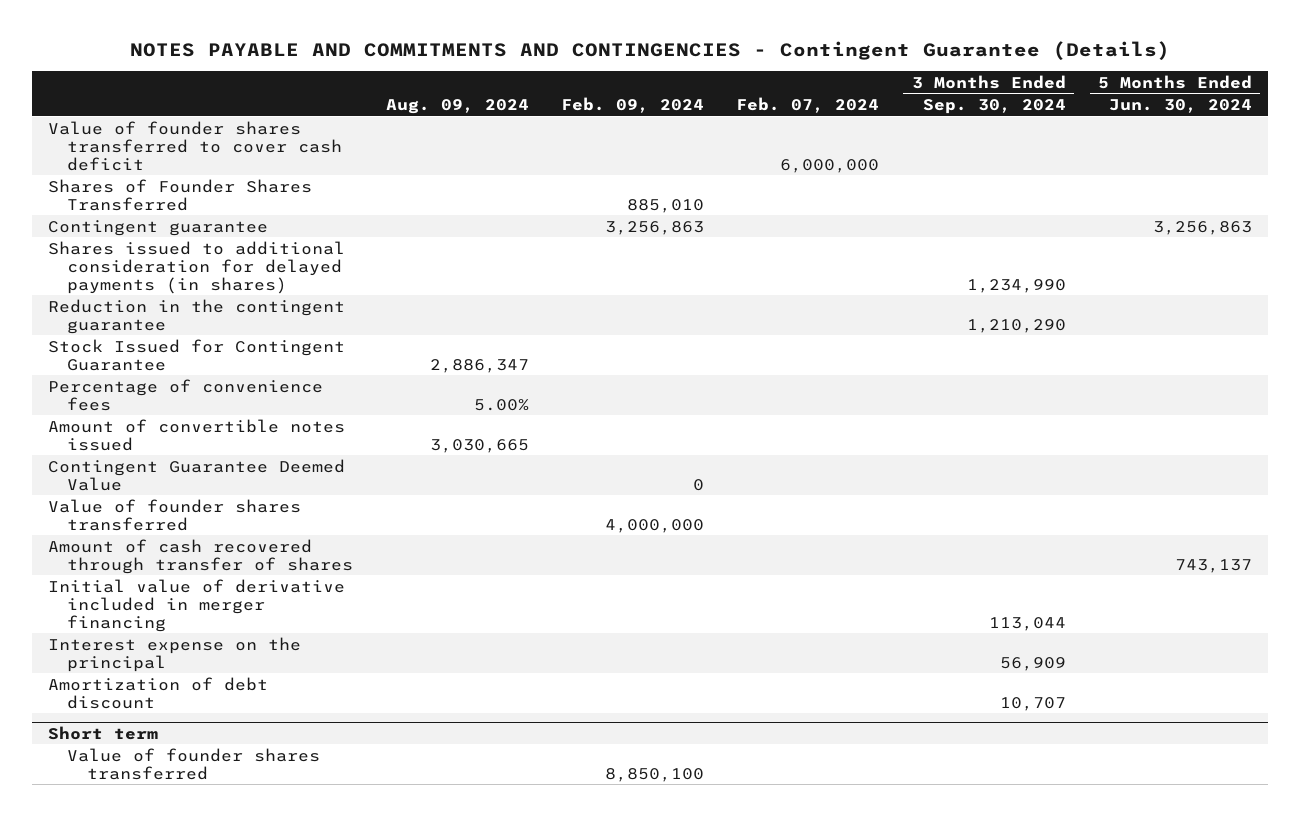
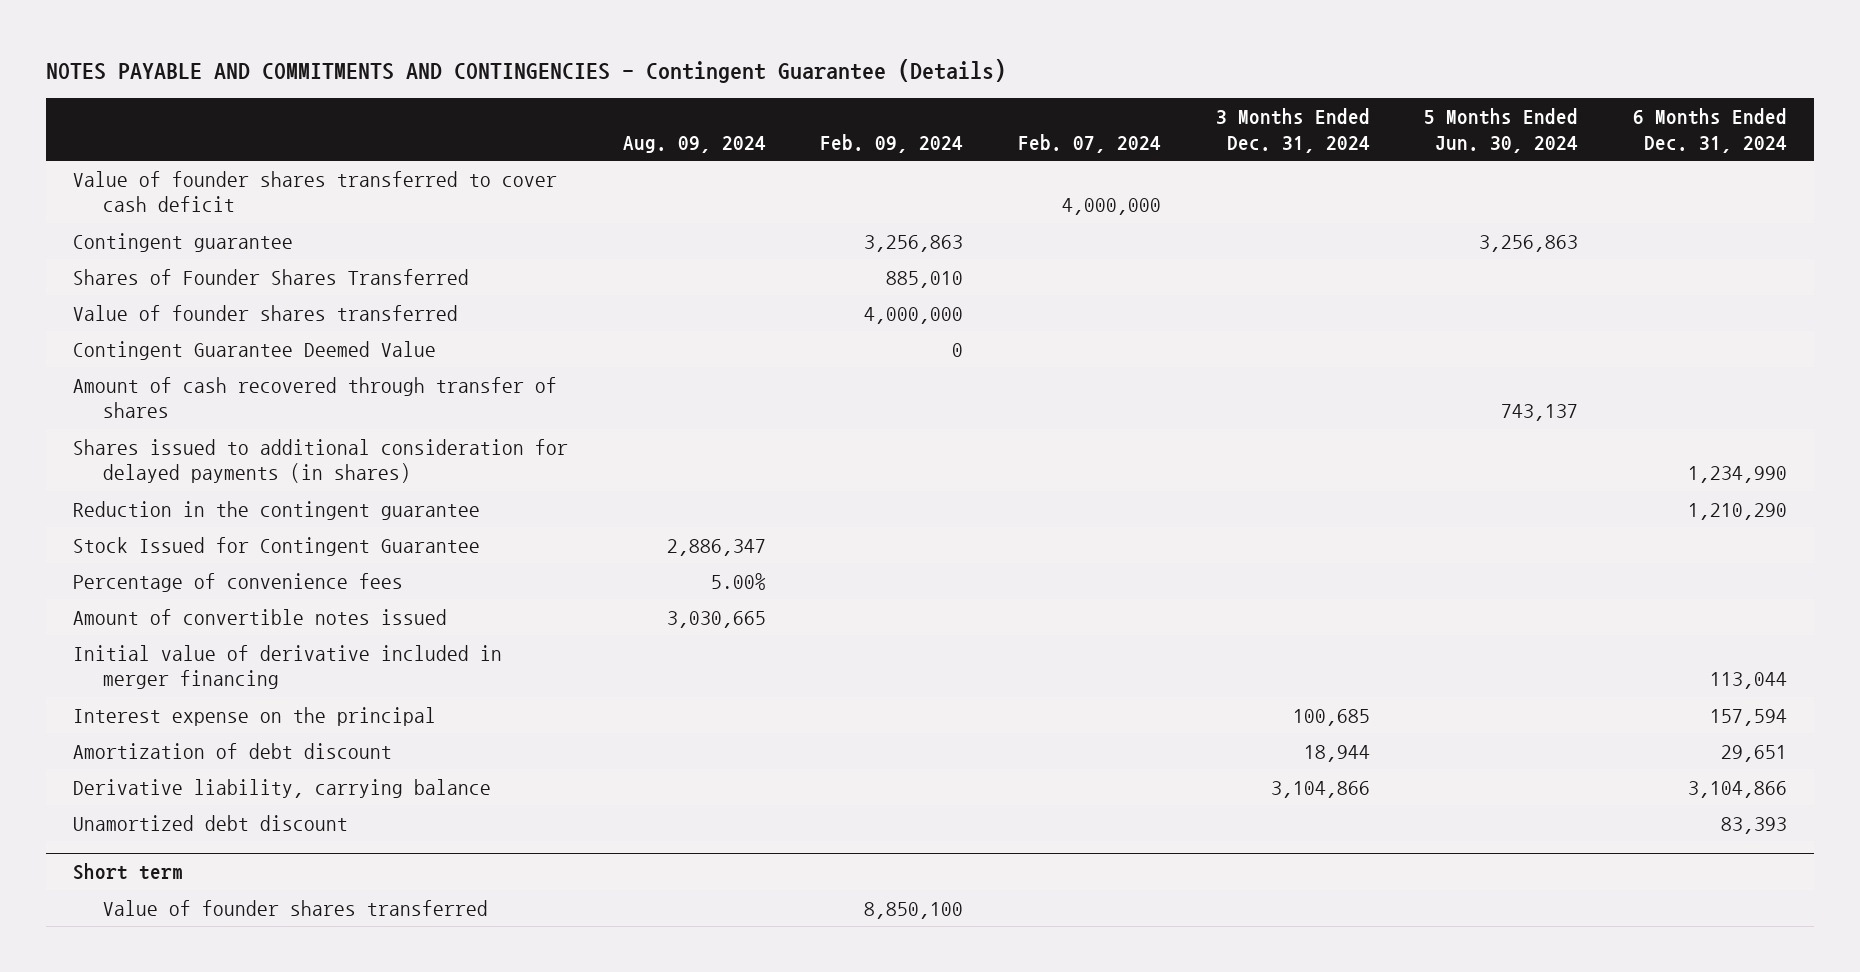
- | Aug. 09, 2024 | Feb. 09, 2024 | Feb. 07, 2024 | 3 Months Ended Sep. 30, 2024 | 5 Months Ended Jun. 30, 2024
+ | Aug. 09, 2024 | Feb. 09, 2024 | Feb. 07, 2024 | 3 Months Ended Dec. 31, 2024 | 5 Months Ended Jun. 30, 2024 | 6 Months Ended Dec. 31, 2024
- Value of founder shares transferred to cover cash deficit | | | 6,000,000 | |
+ Value of founder shares transferred to cover cash deficit | | | 4,000,000 | | |
moved down: Shares of Founder Shares Transferred | | 885,010 | | | |
moved up: Value of founder shares transferred | | 4,000,000 | | | |
moved up: Contingent Guarantee Deemed Value | | 0 | | | |
moved up: Amount of cash recovered through transfer of shares | | | | | 743,137 |
+ Derivative liability, carrying balance | | | | 3,104,866 | | 3,104,866
+ Unamortized debt discount | | | | | | 83,393

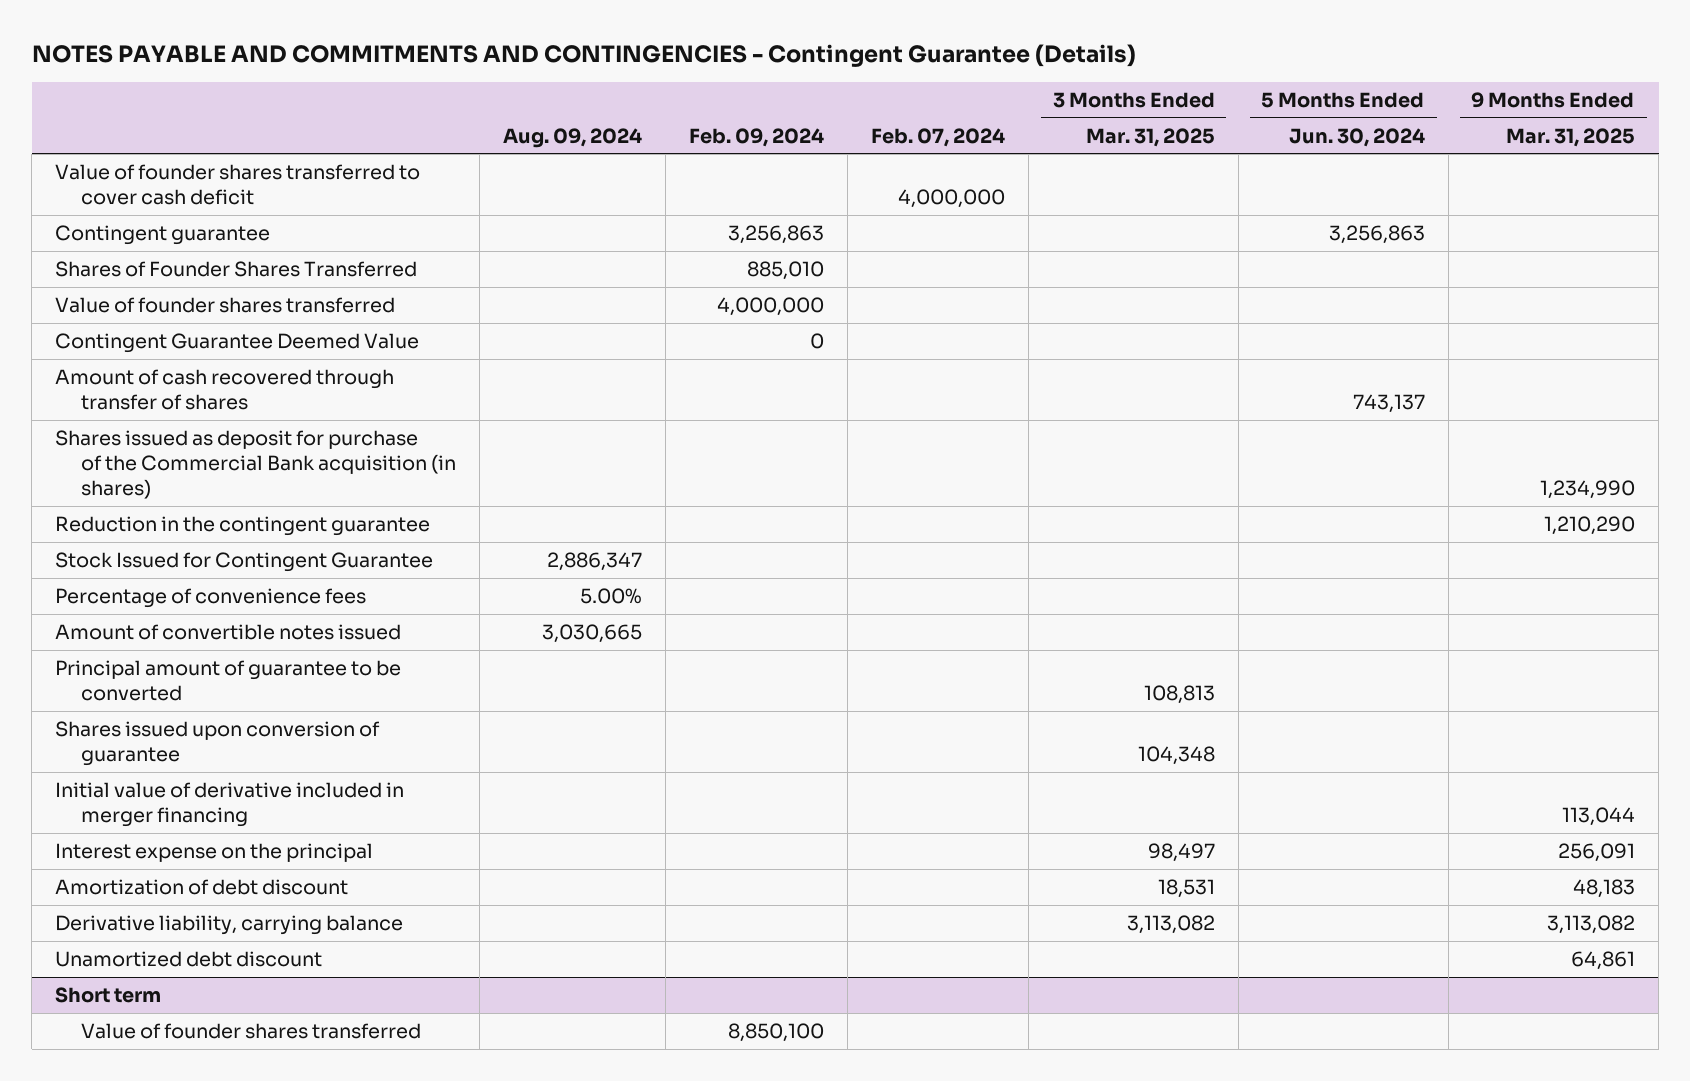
- | Aug. 09, 2024 | Feb. 09, 2024 | Feb. 07, 2024 | 3 Months Ended Dec. 31, 2024 | 5 Months Ended Jun. 30, 2024 | 6 Months Ended Dec. 31, 2024
+ | Aug. 09, 2024 | Feb. 09, 2024 | Feb. 07, 2024 | 3 Months Ended Mar. 31, 2025 | 5 Months Ended Jun. 30, 2024 | 9 Months Ended Mar. 31, 2025
- Shares issued to additional consideration for delayed payments (in shares) | | | | | | 1,234,990
+ Shares issued as deposit for purchase of the Commercial Bank acquisition (in shares) | | | | | | 1,234,990
+ Principal amount of guarantee to be converted | | | | 108,813 | |
+ Shares issued upon conversion of guarantee | | | | 104,348 | |

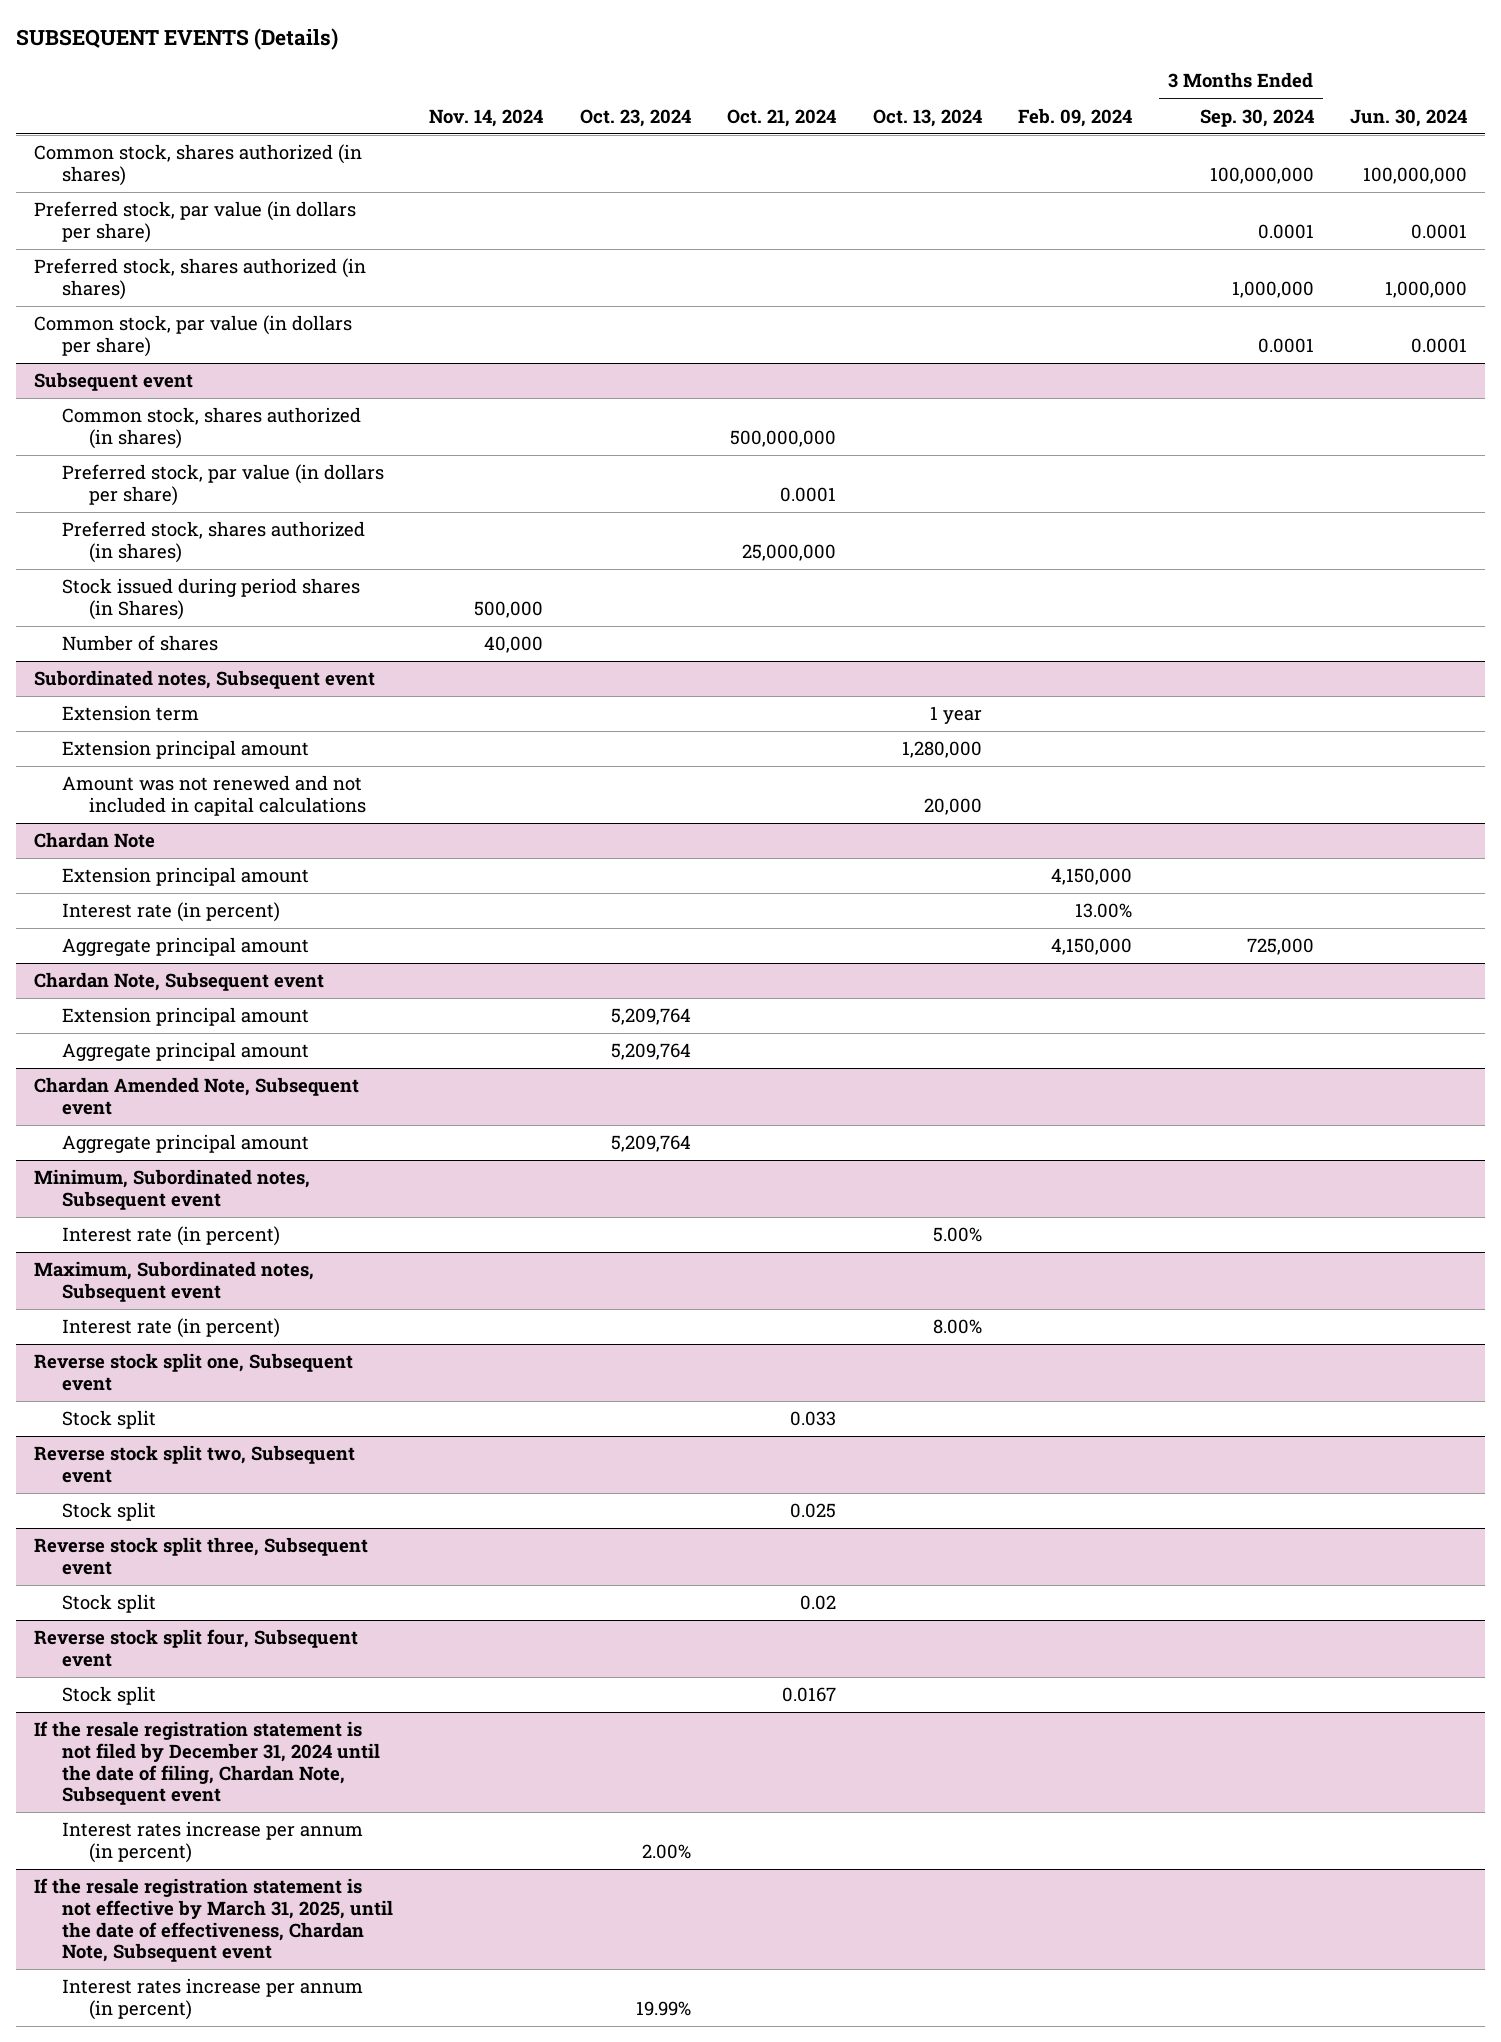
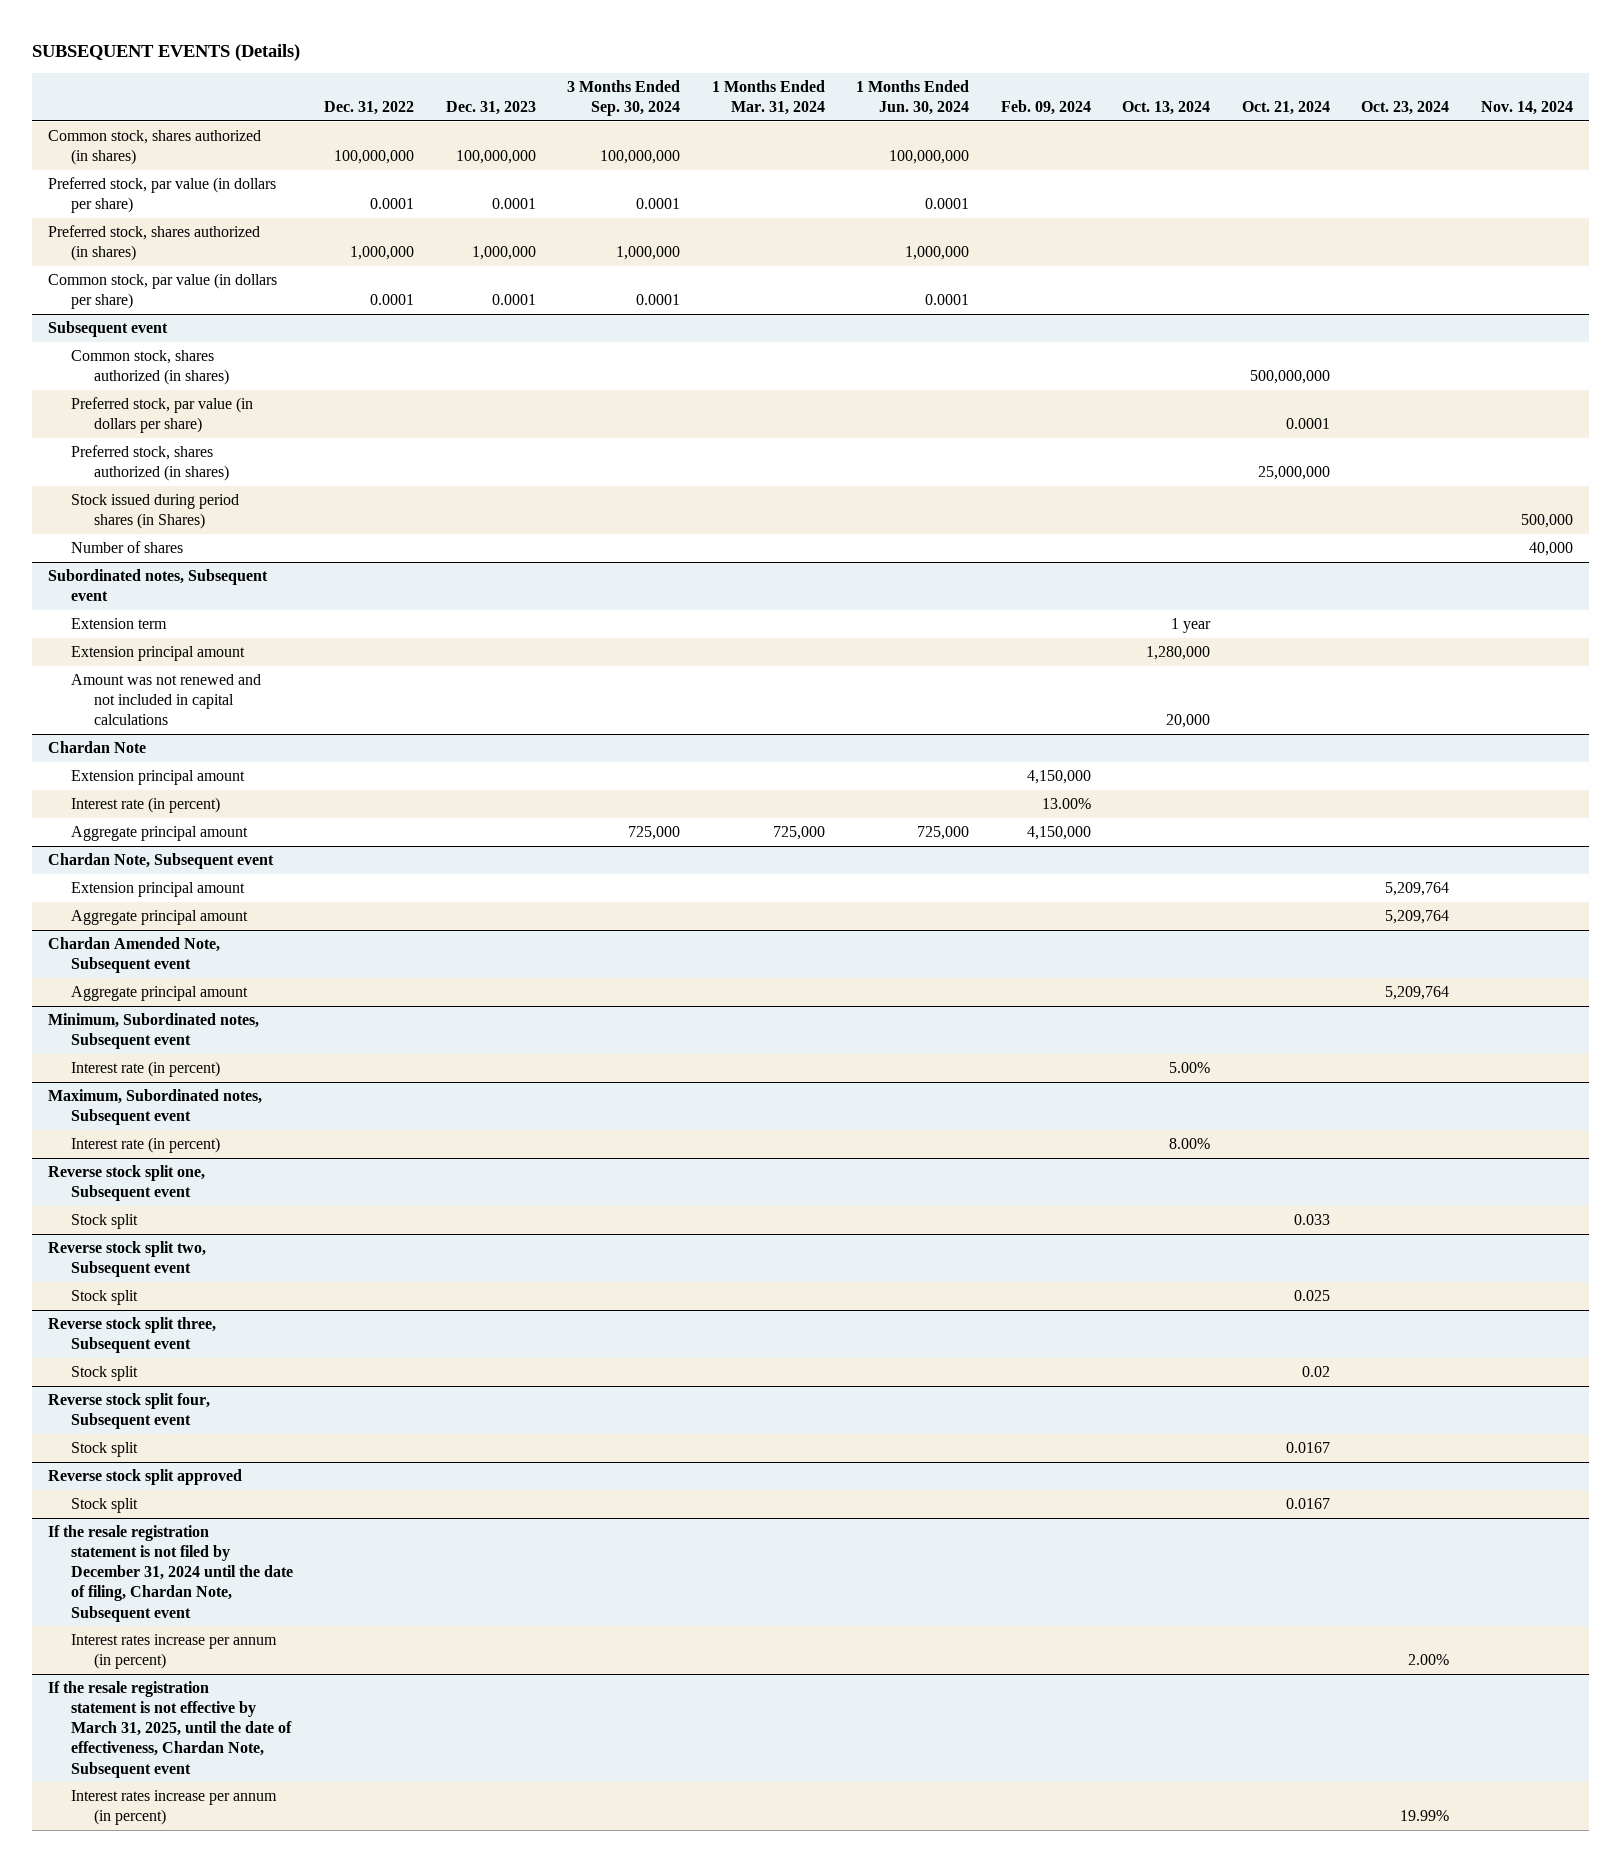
- | Nov. 14, 2024 | Oct. 23, 2024 | Oct. 21, 2024 | Oct. 13, 2024 | Feb. 09, 2024 | 3 Months Ended Sep. 30, 2024 | Jun. 30, 2024
+ | Dec. 31, 2022 | Dec. 31, 2023 | 3 Months Ended Sep. 30, 2024 | 1 Months Ended Mar. 31, 2024 | 1 Months Ended Jun. 30, 2024 | Feb. 09, 2024 | Oct. 13, 2024 | Oct. 21, 2024 | Oct. 23, 2024 | Nov. 14, 2024
+ Reverse stock split approved
+ Stock split | | | | | | | | 0.0167 | |

